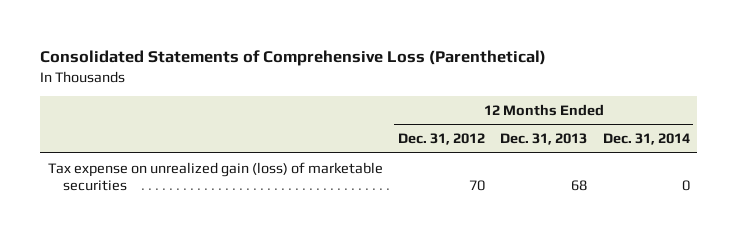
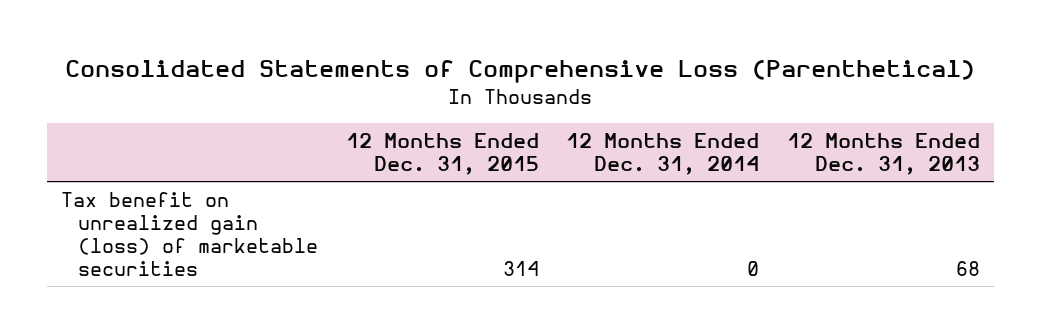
- | 12 Months Ended Dec. 31, 2012 | 12 Months Ended Dec. 31, 2013 | 12 Months Ended Dec. 31, 2014
+ | 12 Months Ended Dec. 31, 2015 | 12 Months Ended Dec. 31, 2014 | 12 Months Ended Dec. 31, 2013
- Tax expense on unrealized gain (loss) of marketable securities | 70 | 68 | 0
+ Tax benefit on unrealized gain (loss) of marketable securities | 314 | 0 | 68

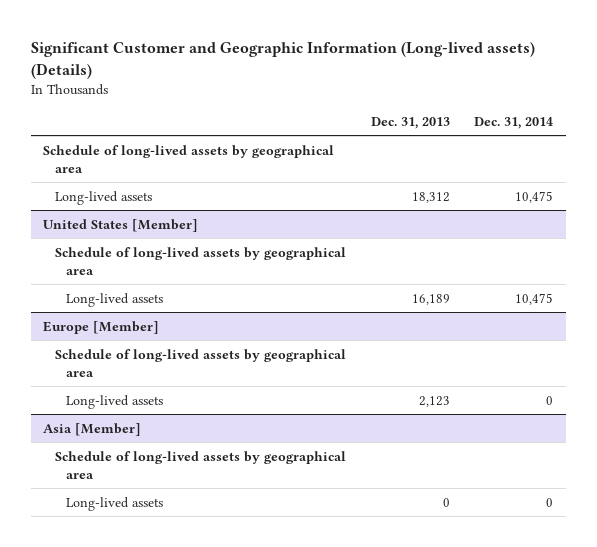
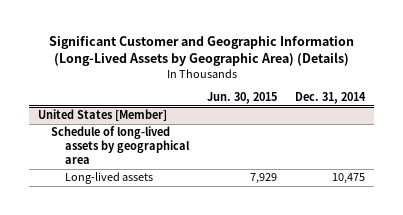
- Significant Customer and Geographic Information (Long-lived assets) (Details)
+ Significant Customer and Geographic Information (Long-Lived Assets by Geographic Area) (Details)
- | Dec. 31, 2013 | Dec. 31, 2014
+ | Jun. 30, 2015 | Dec. 31, 2014
- Schedule of long-lived assets by geographical area
- Long-lived assets | 18,312 | 10,475
- Europe [Member]
- Schedule of long-lived assets by geographical area
- Long-lived assets | 2,123 | 0
- Asia [Member]
- Schedule of long-lived assets by geographical area
- Long-lived assets | 0 | 0

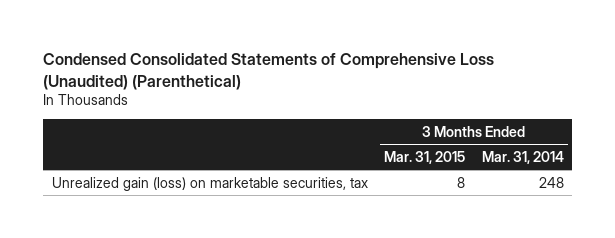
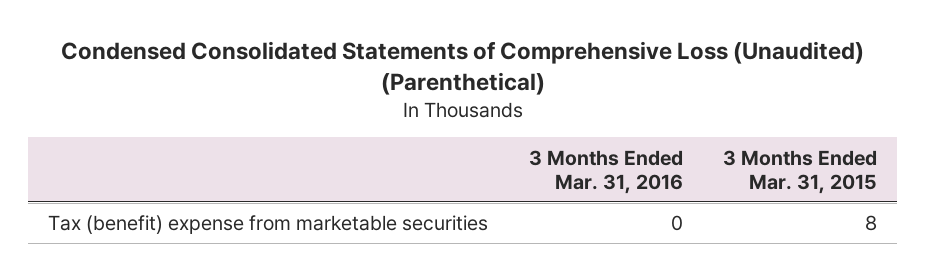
- | 3 Months Ended Mar. 31, 2015 | 3 Months Ended Mar. 31, 2014
+ | 3 Months Ended Mar. 31, 2016 | 3 Months Ended Mar. 31, 2015
- Unrealized gain (loss) on marketable securities, tax | 8 | 248
+ Tax (benefit) expense from marketable securities | 0 | 8

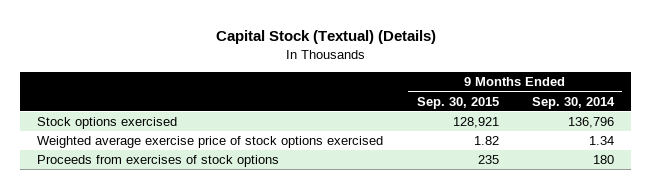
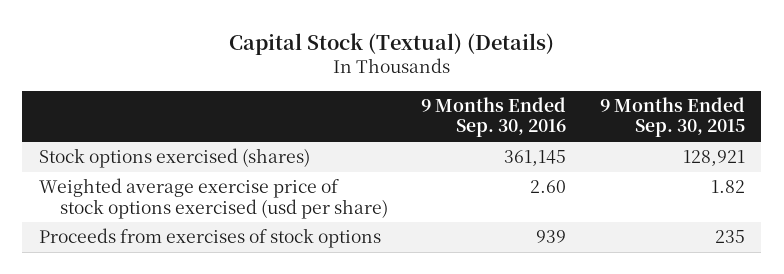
- | 9 Months Ended Sep. 30, 2015 | 9 Months Ended Sep. 30, 2014
+ | 9 Months Ended Sep. 30, 2016 | 9 Months Ended Sep. 30, 2015
- Stock options exercised | 128,921 | 136,796
- Weighted average exercise price of stock options exercised | 1.82 | 1.34
+ Stock options exercised (shares) | 361,145 | 128,921
+ Weighted average exercise price of stock options exercised (usd per share) | 2.60 | 1.82

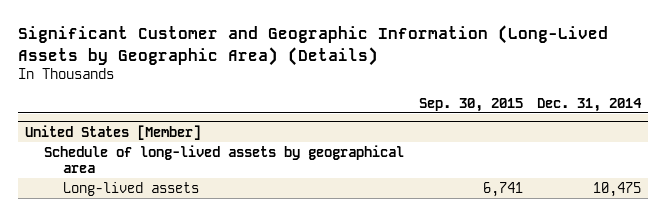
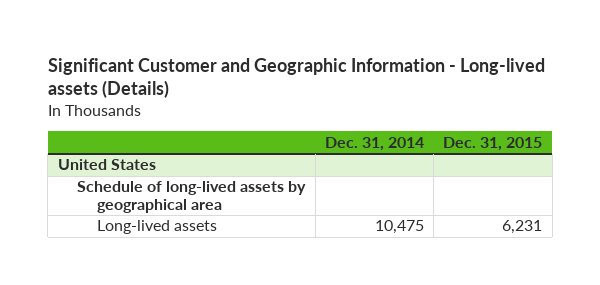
- Significant Customer and Geographic Information (Long-Lived Assets by Geographic Area) (Details)
+ Significant Customer and Geographic Information - Long-lived assets (Details)
- | Sep. 30, 2015 | Dec. 31, 2014
+ | Dec. 31, 2014 | Dec. 31, 2015
- United States [Member]
+ United States

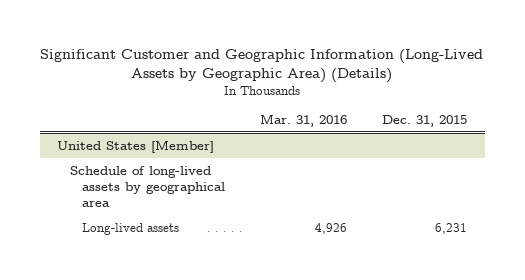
- Significant Customer and Geographic Information - Long-lived assets (Details)
+ Significant Customer and Geographic Information (Long-Lived Assets by Geographic Area) (Details)
- | Dec. 31, 2014 | Dec. 31, 2015
+ | Mar. 31, 2016 | Dec. 31, 2015
- United States
+ United States [Member]

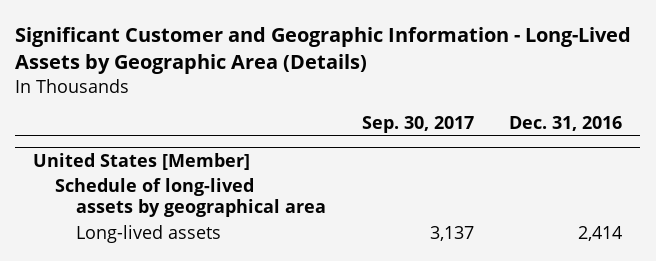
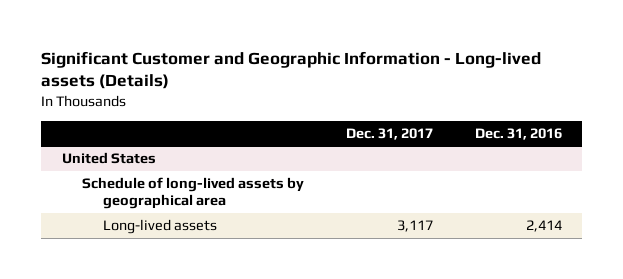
- Significant Customer and Geographic Information - Long-Lived Assets by Geographic Area (Details)
+ Significant Customer and Geographic Information - Long-lived assets (Details)
- | Sep. 30, 2017 | Dec. 31, 2016
+ | Dec. 31, 2017 | Dec. 31, 2016
- United States [Member]
+ United States

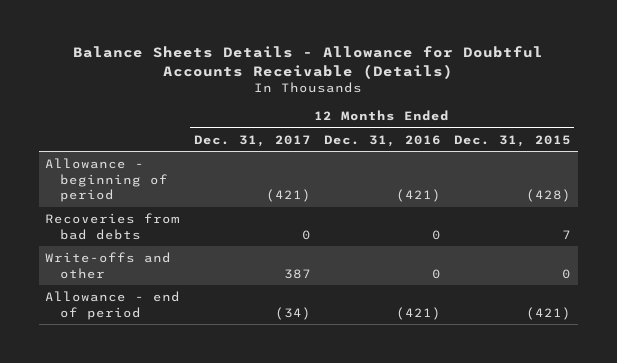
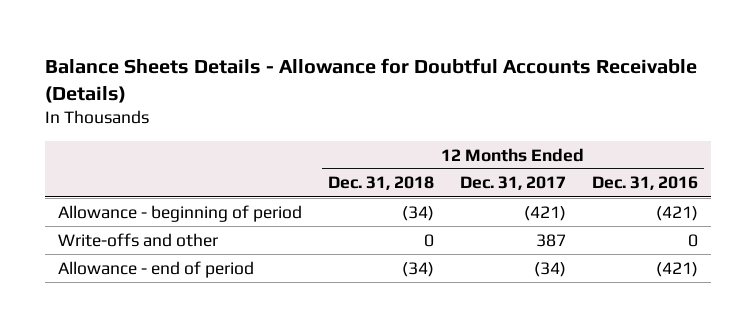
- | 12 Months Ended Dec. 31, 2017 | 12 Months Ended Dec. 31, 2016 | 12 Months Ended Dec. 31, 2015
+ | 12 Months Ended Dec. 31, 2018 | 12 Months Ended Dec. 31, 2017 | 12 Months Ended Dec. 31, 2016
- Recoveries from bad debts | 0 | 0 | 7

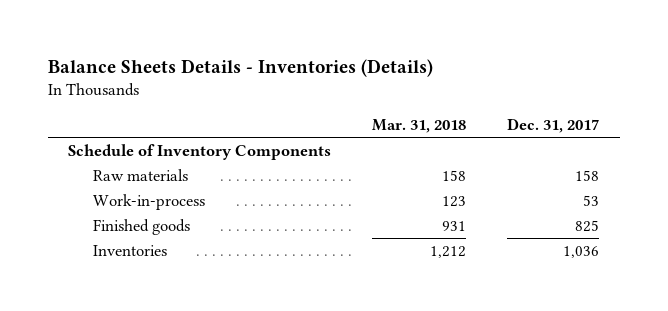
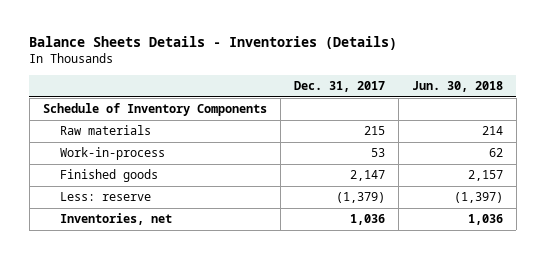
- | Mar. 31, 2018 | Dec. 31, 2017
+ | Dec. 31, 2017 | Jun. 30, 2018
- Raw materials | 158 | 158
+ Raw materials | 215 | 214
- Finished goods | 931 | 825
- Inventories | 1,212 | 1,036
+ Finished goods | 2,147 | 2,157
+ Less: reserve | (1,379) | (1,397)
+ Inventories, net | 1,036 | 1,036

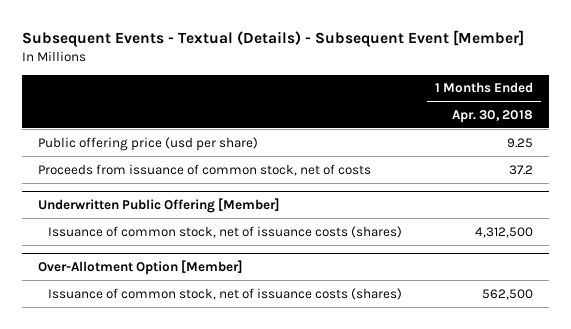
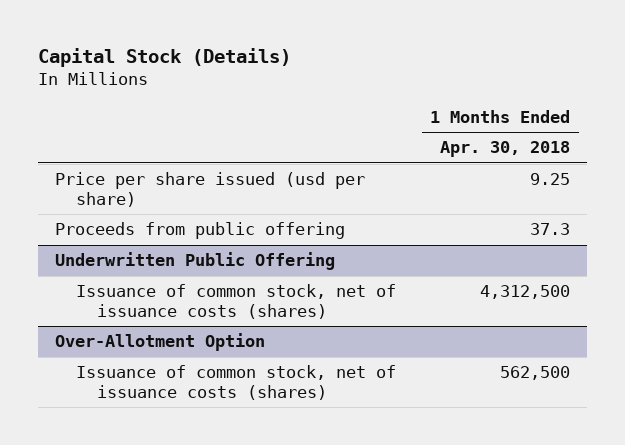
- Subsequent Events - Textual (Details) - Subsequent Event [Member]
+ Capital Stock (Details)
- Public offering price (usd per share) | 9.25
- Proceeds from issuance of common stock, net of costs | 37.2
- Underwritten Public Offering [Member]
+ Price per share issued (usd per share) | 9.25
+ Proceeds from public offering | 37.3
+ Underwritten Public Offering
- Over-Allotment Option [Member]
+ Over-Allotment Option

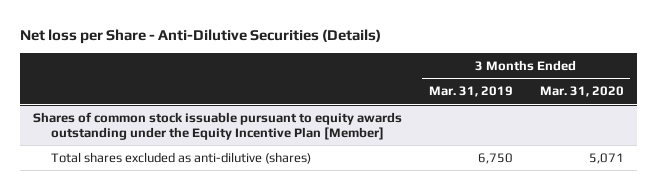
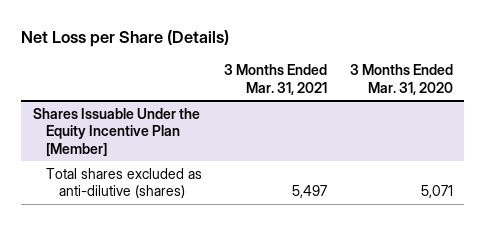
- Net loss per Share - Anti-Dilutive Securities (Details)
+ Net Loss per Share (Details)
- | 3 Months Ended Mar. 31, 2019 | 3 Months Ended Mar. 31, 2020
+ | 3 Months Ended Mar. 31, 2021 | 3 Months Ended Mar. 31, 2020
- Shares of common stock issuable pursuant to equity awards outstanding under the Equity Incentive Plan [Member]
+ Shares Issuable Under the Equity Incentive Plan [Member]

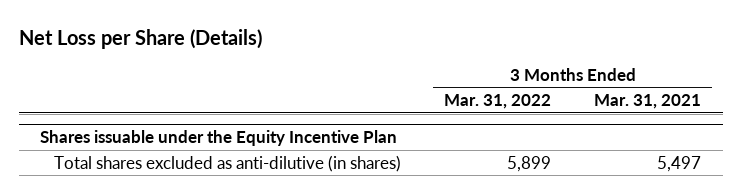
- | 3 Months Ended Mar. 31, 2021 | 3 Months Ended Mar. 31, 2020
+ | 3 Months Ended Mar. 31, 2022 | 3 Months Ended Mar. 31, 2021
- Shares Issuable Under the Equity Incentive Plan [Member]
- Total shares excluded as anti-dilutive (shares) | 5,497 | 5,071
+ Shares issuable under the Equity Incentive Plan
+ Total shares excluded as anti-dilutive (in shares) | 5,899 | 5,497

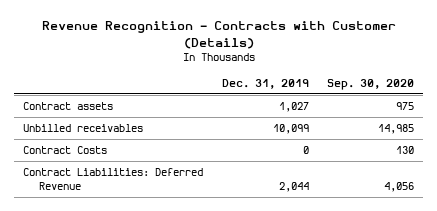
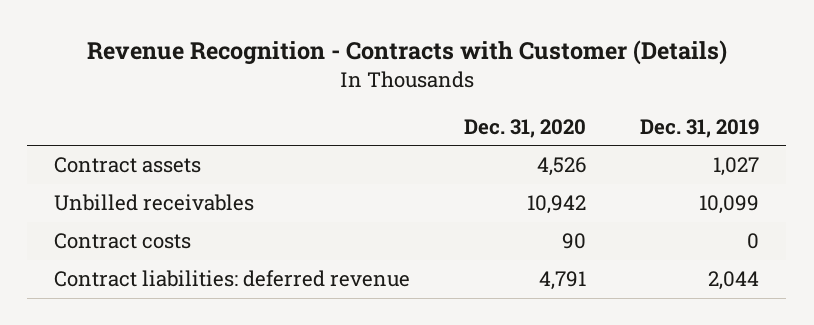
- | Dec. 31, 2019 | Sep. 30, 2020
+ | Dec. 31, 2020 | Dec. 31, 2019
- Contract Costs | 0 | 130
- Contract Liabilities: Deferred Revenue | 2,044 | 4,056
+ Contract costs | 90 | 0
+ Contract liabilities: deferred revenue | 4,791 | 2,044

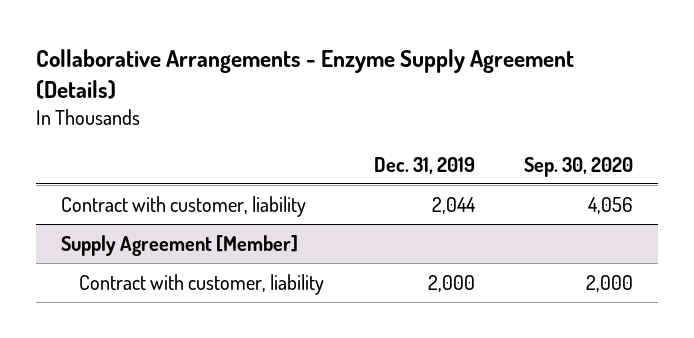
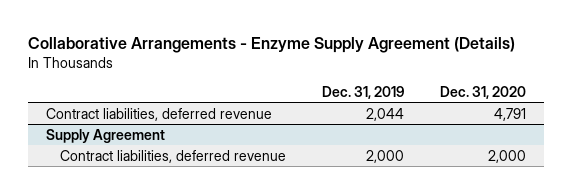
- | Dec. 31, 2019 | Sep. 30, 2020
+ | Dec. 31, 2019 | Dec. 31, 2020
- Contract with customer, liability | 2,044 | 4,056
- Supply Agreement [Member]
- Contract with customer, liability | 2,000 | 2,000
+ Contract liabilities, deferred revenue | 2,044 | 4,791
+ Supply Agreement
+ Contract liabilities, deferred revenue | 2,000 | 2,000

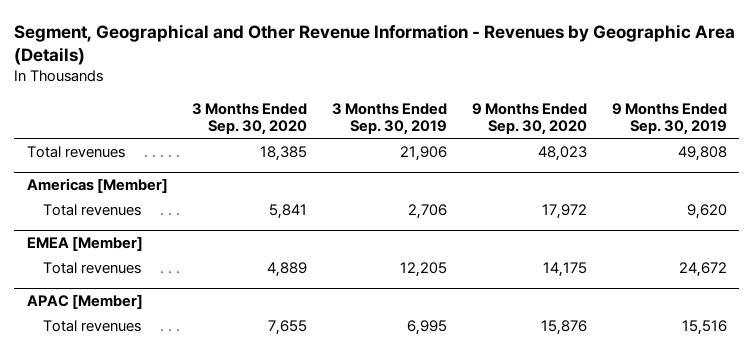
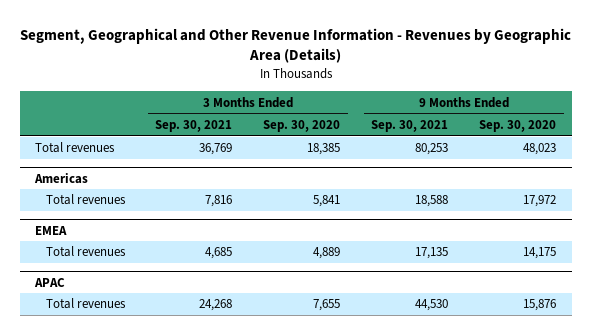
- | 3 Months Ended Sep. 30, 2020 | 3 Months Ended Sep. 30, 2019 | 9 Months Ended Sep. 30, 2020 | 9 Months Ended Sep. 30, 2019
+ | 3 Months Ended Sep. 30, 2021 | 3 Months Ended Sep. 30, 2020 | 9 Months Ended Sep. 30, 2021 | 9 Months Ended Sep. 30, 2020
- Americas [Member]
+ Americas
- EMEA [Member]
+ EMEA
- APAC [Member]
+ APAC

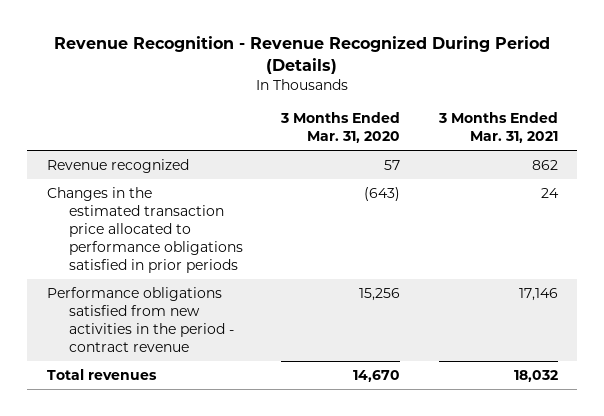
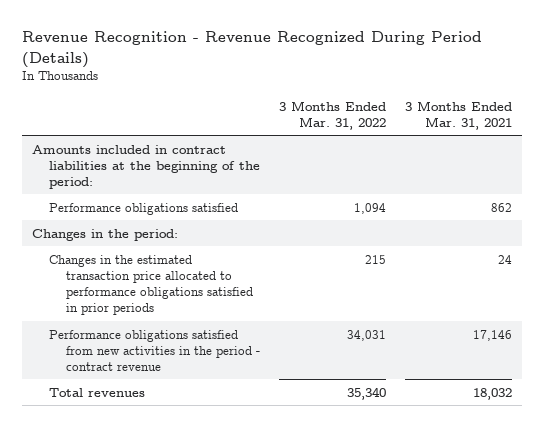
- | 3 Months Ended Mar. 31, 2020 | 3 Months Ended Mar. 31, 2021
+ | 3 Months Ended Mar. 31, 2022 | 3 Months Ended Mar. 31, 2021
- Revenue recognized | 57 | 862
+ Amounts included in contract liabilities at the beginning of the period:
+ Performance obligations satisfied | 1,094 | 862
+ Changes in the period:

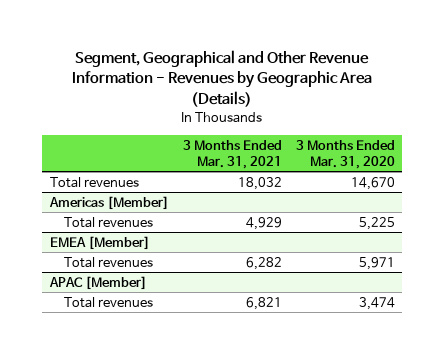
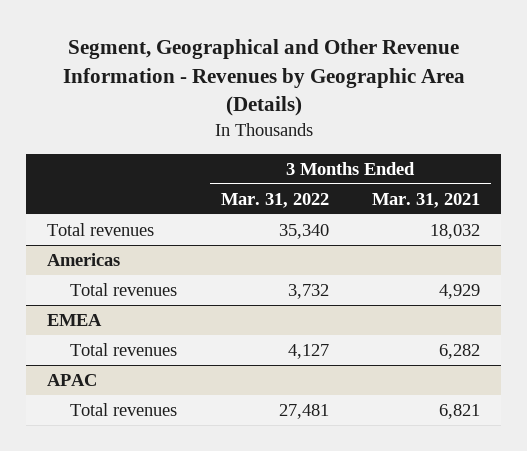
- | 3 Months Ended Mar. 31, 2021 | 3 Months Ended Mar. 31, 2020
+ | 3 Months Ended Mar. 31, 2022 | 3 Months Ended Mar. 31, 2021
- Americas [Member]
+ Americas
- EMEA [Member]
+ EMEA
- APAC [Member]
+ APAC

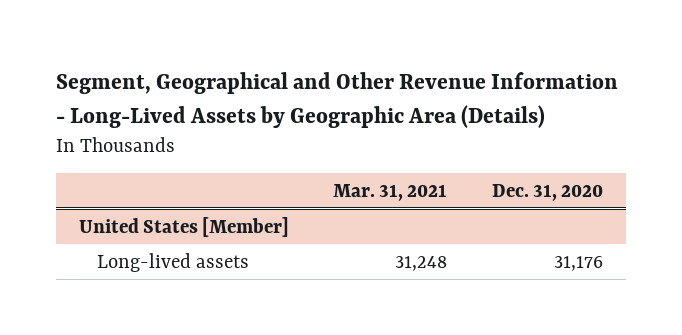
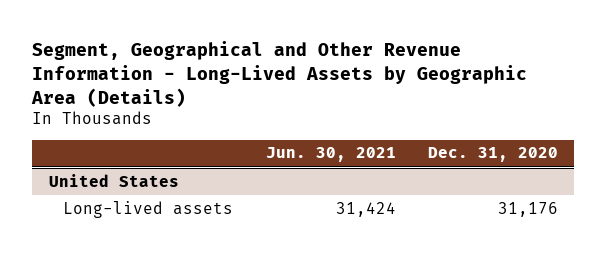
- | Mar. 31, 2021 | Dec. 31, 2020
+ | Jun. 30, 2021 | Dec. 31, 2020
- United States [Member]
+ United States

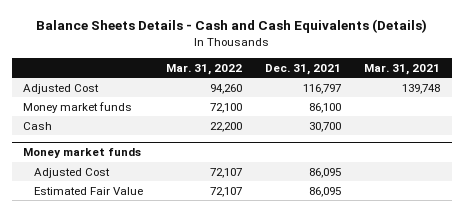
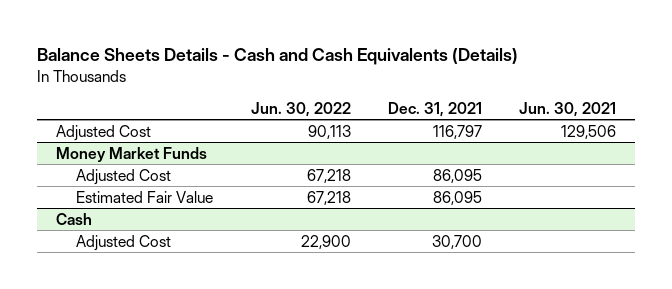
- | Mar. 31, 2022 | Dec. 31, 2021 | Mar. 31, 2021
+ | Jun. 30, 2022 | Dec. 31, 2021 | Jun. 30, 2021
- Money market funds | 72,100 | 86,100 |
- Cash | 22,200 | 30,700 |
- Money market funds
+ Money Market Funds
+ Cash
+ Adjusted Cost | 22,900 | 30,700 |

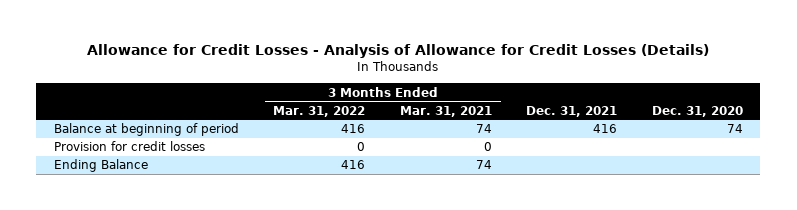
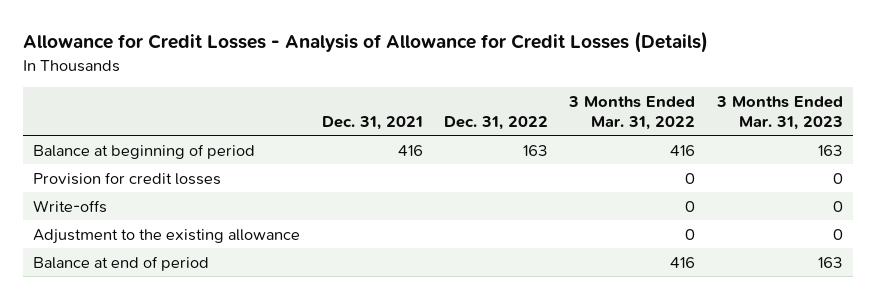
- | 3 Months Ended Mar. 31, 2022 | 3 Months Ended Mar. 31, 2021 | Dec. 31, 2021 | Dec. 31, 2020
+ | Dec. 31, 2021 | Dec. 31, 2022 | 3 Months Ended Mar. 31, 2022 | 3 Months Ended Mar. 31, 2023
- Ending Balance | 416 | 74 | |
+ Write-offs | | | 0 | 0
+ Adjustment to the existing allowance | | | 0 | 0
+ Balance at end of period | | | 416 | 163

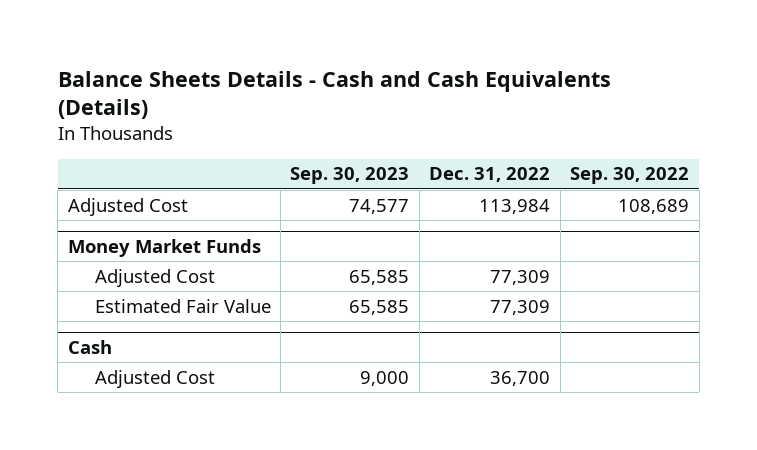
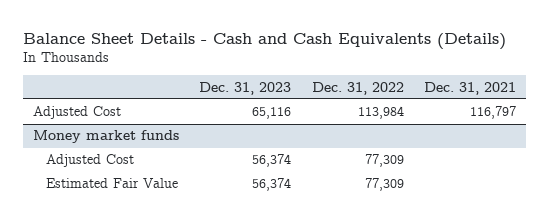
- Balance Sheets Details - Cash and Cash Equivalents (Details)
+ Balance Sheet Details - Cash and Cash Equivalents (Details)
- | Sep. 30, 2023 | Dec. 31, 2022 | Sep. 30, 2022
+ | Dec. 31, 2023 | Dec. 31, 2022 | Dec. 31, 2021
- Money Market Funds
+ Money market funds
- Cash
- Adjusted Cost | 9,000 | 36,700 |

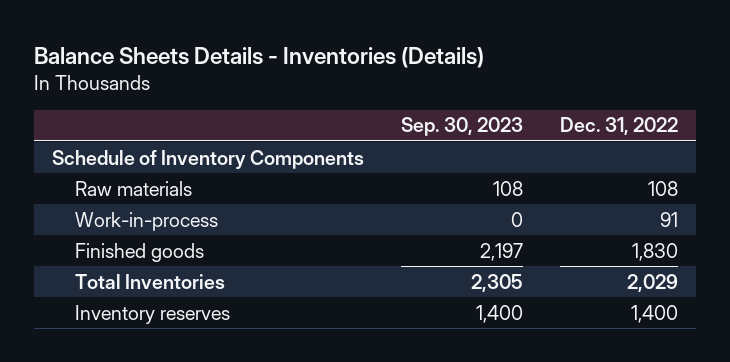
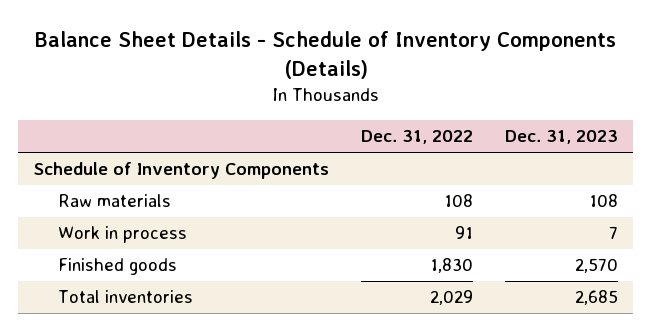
- Balance Sheets Details - Inventories (Details)
+ Balance Sheet Details - Schedule of Inventory Components (Details)
- | Sep. 30, 2023 | Dec. 31, 2022
+ | Dec. 31, 2022 | Dec. 31, 2023
- Work-in-process | 0 | 91
+ Work in process | 91 | 7
- Total Inventories | 2,305 | 2,029
- Inventory reserves | 1,400 | 1,400
+ Total inventories | 2,029 | 2,685

